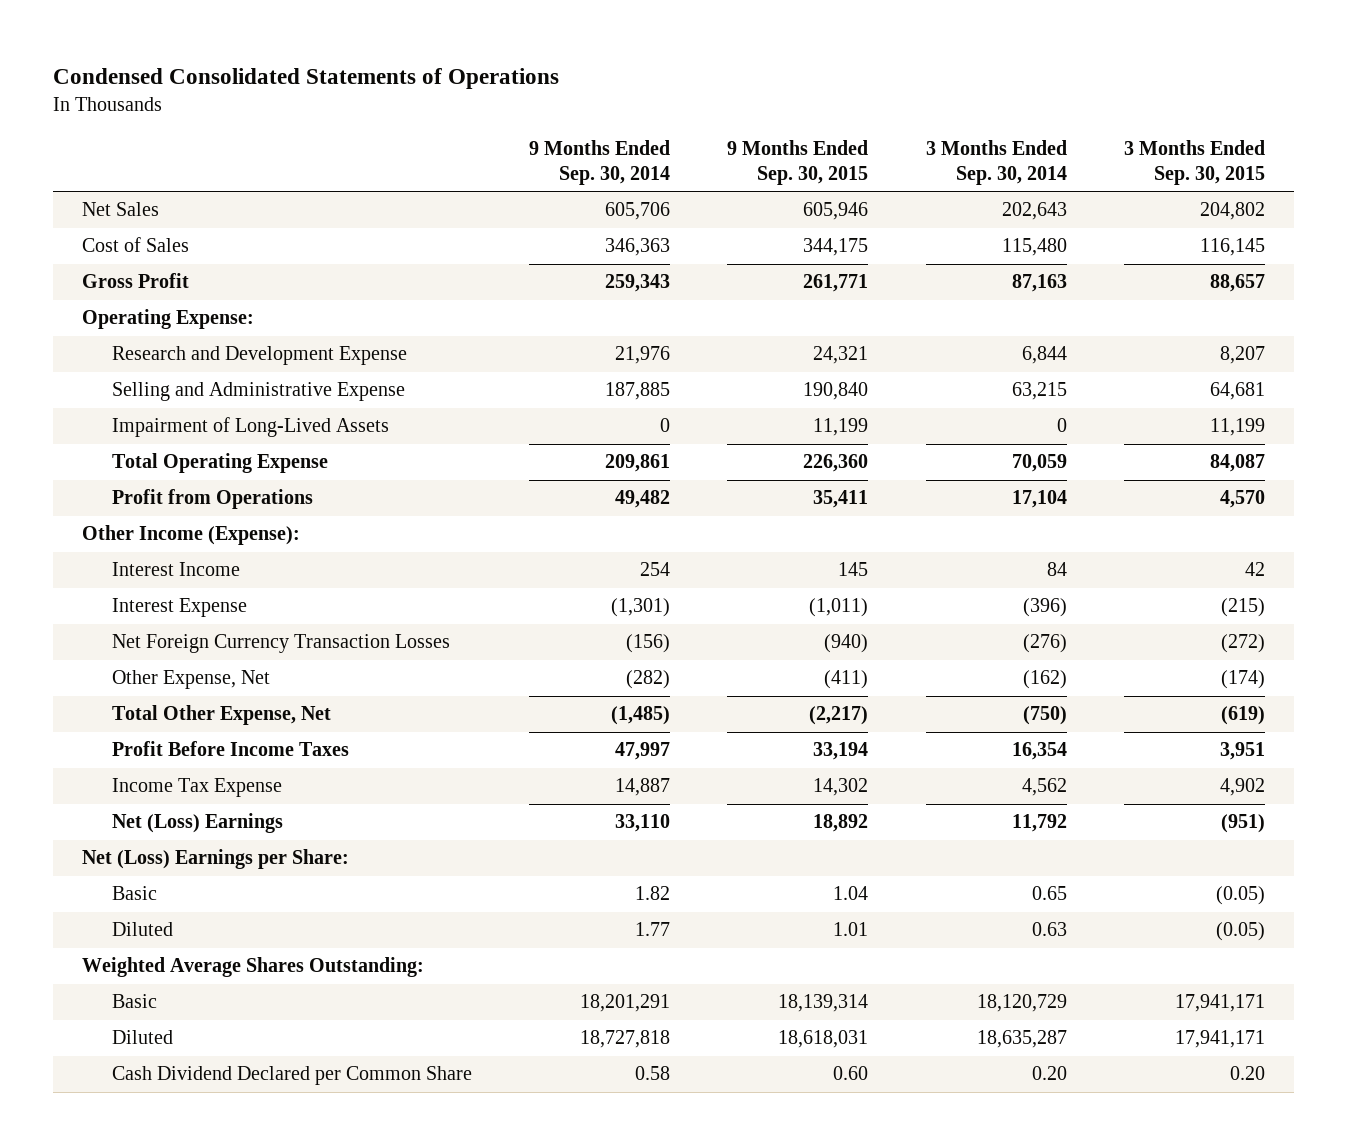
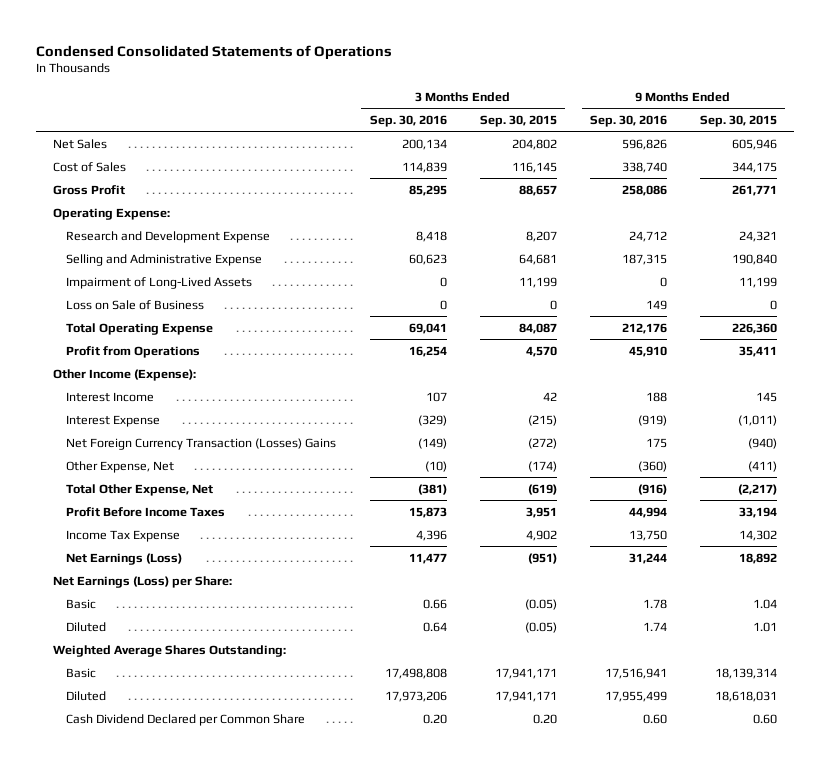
- | 9 Months Ended Sep. 30, 2014 | 9 Months Ended Sep. 30, 2015 | 3 Months Ended Sep. 30, 2014 | 3 Months Ended Sep. 30, 2015
+ | 3 Months Ended Sep. 30, 2016 | 3 Months Ended Sep. 30, 2015 | 9 Months Ended Sep. 30, 2016 | 9 Months Ended Sep. 30, 2015
+ Loss on Sale of Business | 0 | 0 | 149 | 0
- Net Foreign Currency Transaction Losses | (156) | (940) | (276) | (272)
+ Net Foreign Currency Transaction (Losses) Gains | (149) | (272) | 175 | (940)
- Net (Loss) Earnings | 33,110 | 18,892 | 11,792 | (951)
- Net (Loss) Earnings per Share:
+ Net Earnings (Loss) | 11,477 | (951) | 31,244 | 18,892
+ Net Earnings (Loss) per Share:

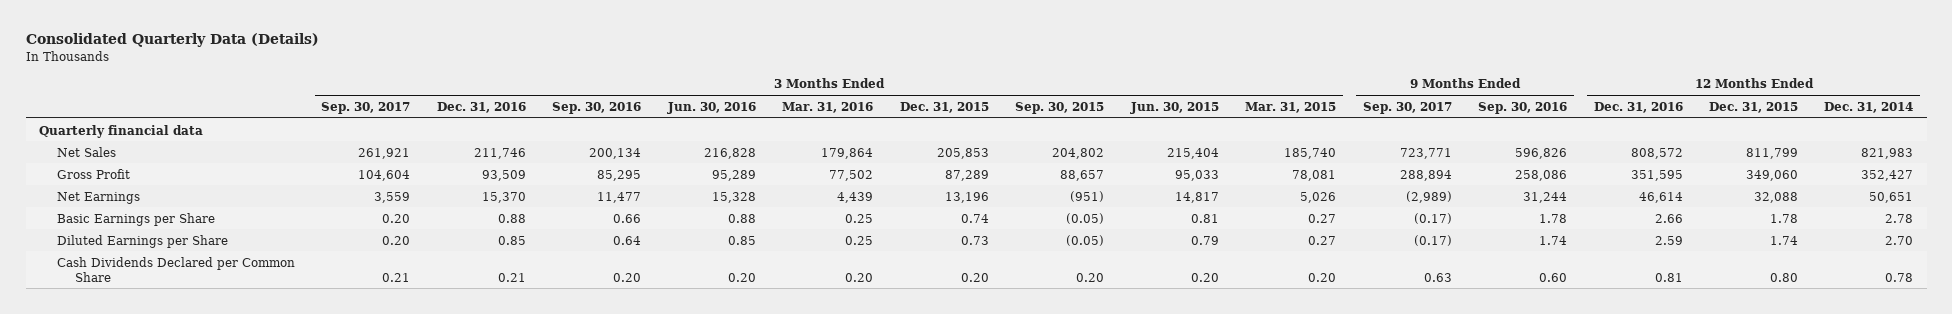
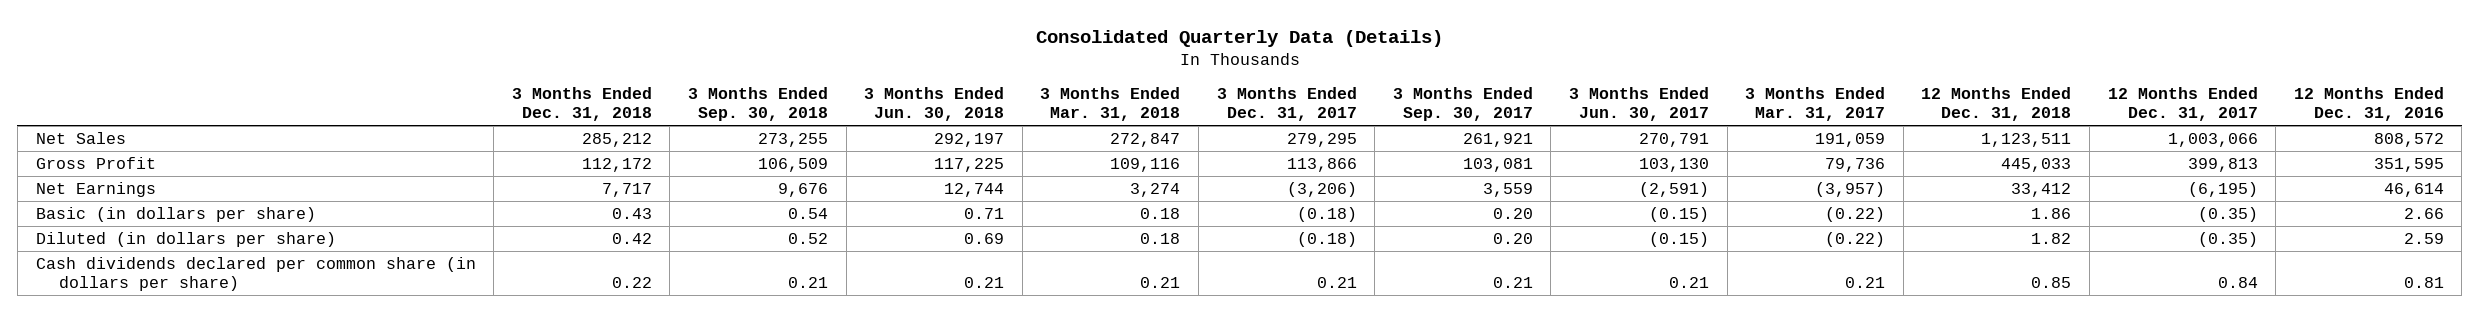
- | 3 Months Ended Sep. 30, 2017 | 3 Months Ended Dec. 31, 2016 | 3 Months Ended Sep. 30, 2016 | 3 Months Ended Jun. 30, 2016 | 3 Months Ended Mar. 31, 2016 | 3 Months Ended Dec. 31, 2015 | 3 Months Ended Sep. 30, 2015 | 3 Months Ended Jun. 30, 2015 | 3 Months Ended Mar. 31, 2015 | 9 Months Ended Sep. 30, 2017 | 9 Months Ended Sep. 30, 2016 | 12 Months Ended Dec. 31, 2016 | 12 Months Ended Dec. 31, 2015 | 12 Months Ended Dec. 31, 2014
+ | 3 Months Ended Dec. 31, 2018 | 3 Months Ended Sep. 30, 2018 | 3 Months Ended Jun. 30, 2018 | 3 Months Ended Mar. 31, 2018 | 3 Months Ended Dec. 31, 2017 | 3 Months Ended Sep. 30, 2017 | 3 Months Ended Jun. 30, 2017 | 3 Months Ended Mar. 31, 2017 | 12 Months Ended Dec. 31, 2018 | 12 Months Ended Dec. 31, 2017 | 12 Months Ended Dec. 31, 2016
- Quarterly financial data
- Gross Profit | 104,604 | 93,509 | 85,295 | 95,289 | 77,502 | 87,289 | 88,657 | 95,033 | 78,081 | 288,894 | 258,086 | 351,595 | 349,060 | 352,427
+ Gross Profit | 112,172 | 106,509 | 117,225 | 109,116 | 113,866 | 103,081 | 103,130 | 79,736 | 445,033 | 399,813 | 351,595
- Basic Earnings per Share | 0.20 | 0.88 | 0.66 | 0.88 | 0.25 | 0.74 | (0.05) | 0.81 | 0.27 | (0.17) | 1.78 | 2.66 | 1.78 | 2.78
- Diluted Earnings per Share | 0.20 | 0.85 | 0.64 | 0.85 | 0.25 | 0.73 | (0.05) | 0.79 | 0.27 | (0.17) | 1.74 | 2.59 | 1.74 | 2.70
- Cash Dividends Declared per Common Share | 0.21 | 0.21 | 0.20 | 0.20 | 0.20 | 0.20 | 0.20 | 0.20 | 0.20 | 0.63 | 0.60 | 0.81 | 0.80 | 0.78
+ Basic (in dollars per share) | 0.43 | 0.54 | 0.71 | 0.18 | (0.18) | 0.20 | (0.15) | (0.22) | 1.86 | (0.35) | 2.66
+ Diluted (in dollars per share) | 0.42 | 0.52 | 0.69 | 0.18 | (0.18) | 0.20 | (0.15) | (0.22) | 1.82 | (0.35) | 2.59
+ Cash dividends declared per common share (in dollars per share) | 0.22 | 0.21 | 0.21 | 0.21 | 0.21 | 0.21 | 0.21 | 0.21 | 0.85 | 0.84 | 0.81

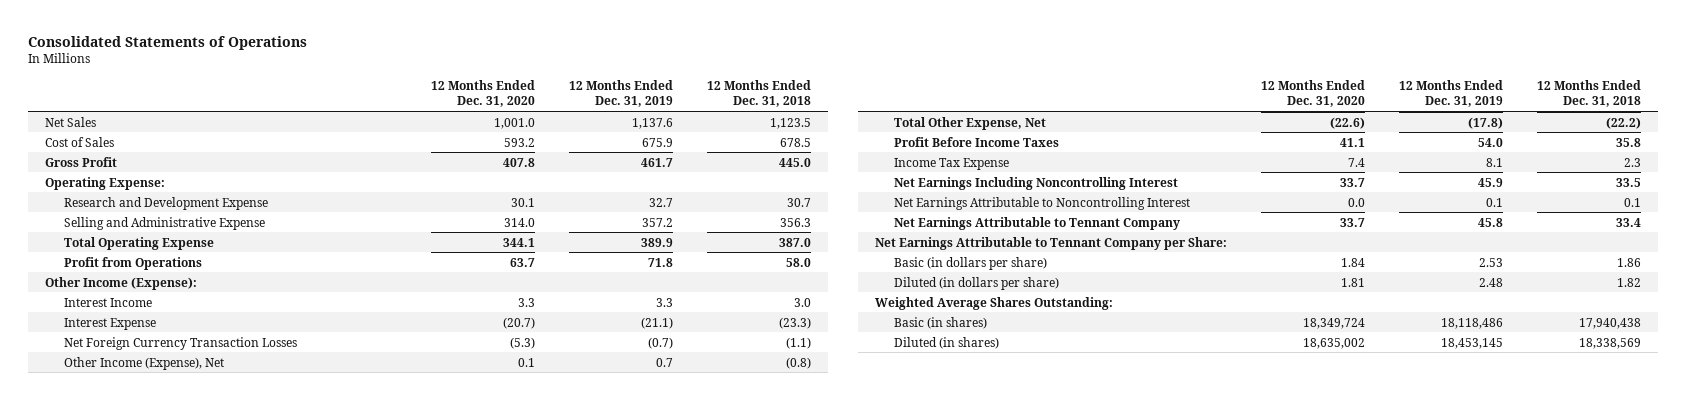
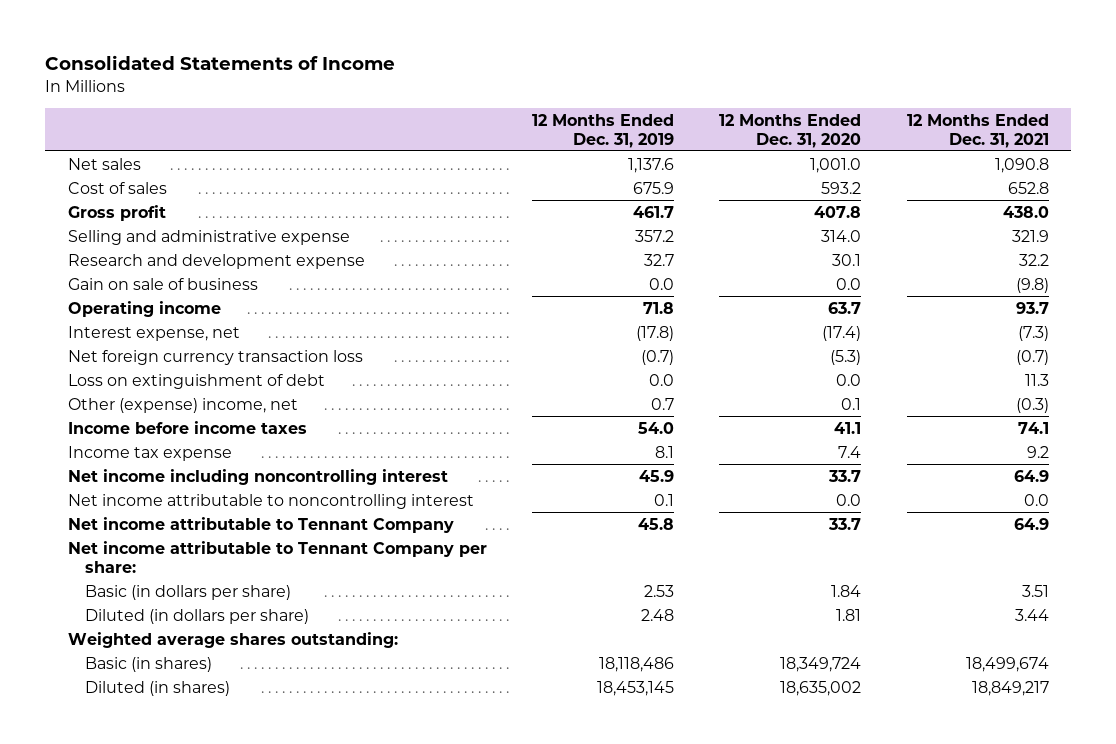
- Consolidated Statements of Operations
+ Consolidated Statements of Income
- | 12 Months Ended Dec. 31, 2020 | 12 Months Ended Dec. 31, 2019 | 12 Months Ended Dec. 31, 2018
+ | 12 Months Ended Dec. 31, 2019 | 12 Months Ended Dec. 31, 2020 | 12 Months Ended Dec. 31, 2021
- Net Sales | 1,001.0 | 1,137.6 | 1,123.5
- Cost of Sales | 593.2 | 675.9 | 678.5
- Gross Profit | 407.8 | 461.7 | 445.0
- Operating Expense:
- Research and Development Expense | 30.1 | 32.7 | 30.7
- Selling and Administrative Expense | 314.0 | 357.2 | 356.3
- Total Operating Expense | 344.1 | 389.9 | 387.0
- Profit from Operations | 63.7 | 71.8 | 58.0
- Other Income (Expense):
- Interest Income | 3.3 | 3.3 | 3.0
- Interest Expense | (20.7) | (21.1) | (23.3)
- Net Foreign Currency Transaction Losses | (5.3) | (0.7) | (1.1)
- Other Income (Expense), Net | 0.1 | 0.7 | (0.8)
- Total Other Expense, Net | (22.6) | (17.8) | (22.2)
- Profit Before Income Taxes | 41.1 | 54.0 | 35.8
- Income Tax Expense | 7.4 | 8.1 | 2.3
- Net Earnings Including Noncontrolling Interest | 33.7 | 45.9 | 33.5
- Net Earnings Attributable to Noncontrolling Interest | 0.0 | 0.1 | 0.1
- Net Earnings Attributable to Tennant Company | 33.7 | 45.8 | 33.4
- Net Earnings Attributable to Tennant Company per Share:
+ Net sales | 1,137.6 | 1,001.0 | 1,090.8
+ Cost of sales | 675.9 | 593.2 | 652.8
+ Gross profit | 461.7 | 407.8 | 438.0
+ Selling and administrative expense | 357.2 | 314.0 | 321.9
+ Research and development expense | 32.7 | 30.1 | 32.2
+ Gain on sale of business | 0.0 | 0.0 | (9.8)
+ Operating income | 71.8 | 63.7 | 93.7
+ Interest expense, net | (17.8) | (17.4) | (7.3)
+ Net foreign currency transaction loss | (0.7) | (5.3) | (0.7)
+ Loss on extinguishment of debt | 0.0 | 0.0 | 11.3
+ Other (expense) income, net | 0.7 | 0.1 | (0.3)
+ Income before income taxes | 54.0 | 41.1 | 74.1
+ Income tax expense | 8.1 | 7.4 | 9.2
+ Net income including noncontrolling interest | 45.9 | 33.7 | 64.9
+ Net income attributable to noncontrolling interest | 0.1 | 0.0 | 0.0
+ Net income attributable to Tennant Company | 45.8 | 33.7 | 64.9
+ Net income attributable to Tennant Company per share:
- Weighted Average Shares Outstanding:
+ Weighted average shares outstanding:

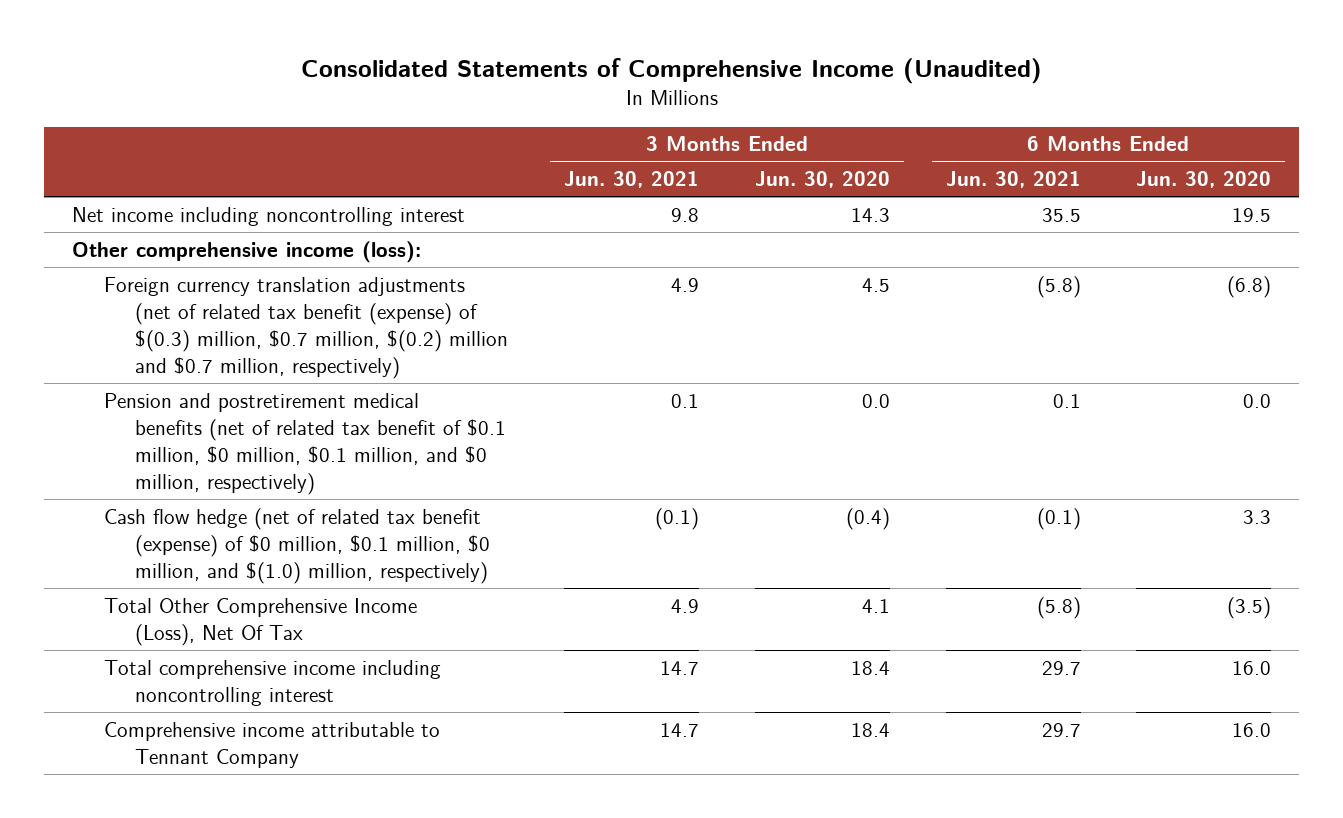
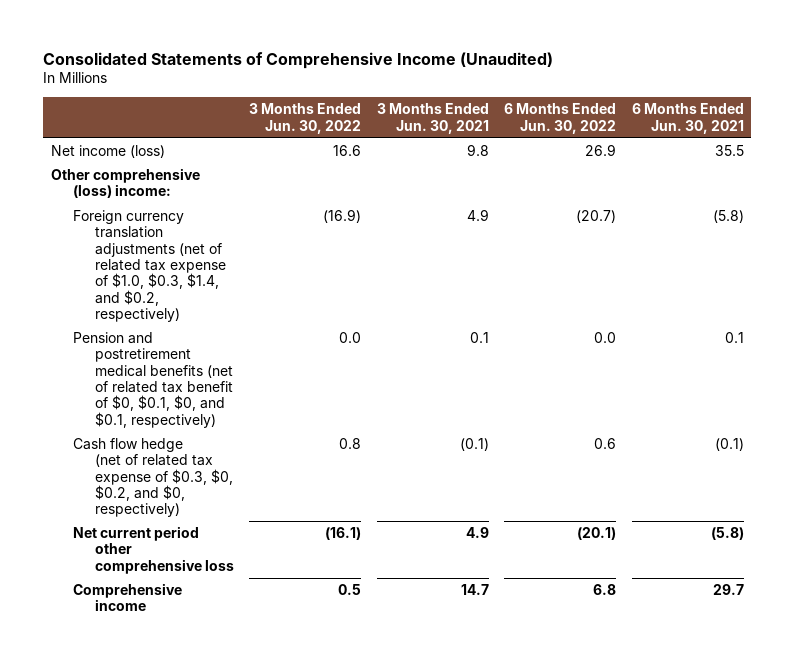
- | 3 Months Ended Jun. 30, 2021 | 3 Months Ended Jun. 30, 2020 | 6 Months Ended Jun. 30, 2021 | 6 Months Ended Jun. 30, 2020
+ | 3 Months Ended Jun. 30, 2022 | 3 Months Ended Jun. 30, 2021 | 6 Months Ended Jun. 30, 2022 | 6 Months Ended Jun. 30, 2021
- Net income including noncontrolling interest | 9.8 | 14.3 | 35.5 | 19.5
- Other comprehensive income (loss):
- Foreign currency translation adjustments (net of related tax benefit (expense) of $(0.3) million, $0.7 million, $(0.2) million and $0.7 million, respectively) | 4.9 | 4.5 | (5.8) | (6.8)
- Pension and postretirement medical benefits (net of related tax benefit of $0.1 million, $0 million, $0.1 million, and $0 million, respectively) | 0.1 | 0.0 | 0.1 | 0.0
- Cash flow hedge (net of related tax benefit (expense) of $0 million, $0.1 million, $0 million, and $(1.0) million, respectively) | (0.1) | (0.4) | (0.1) | 3.3
- Total Other Comprehensive Income (Loss), Net Of Tax | 4.9 | 4.1 | (5.8) | (3.5)
- Total comprehensive income including noncontrolling interest | 14.7 | 18.4 | 29.7 | 16.0
- Comprehensive income attributable to Tennant Company | 14.7 | 18.4 | 29.7 | 16.0
+ Net income (loss) | 16.6 | 9.8 | 26.9 | 35.5
+ Other comprehensive (loss) income:
+ Foreign currency translation adjustments (net of related tax expense of $1.0, $0.3, $1.4, and $0.2, respectively) | (16.9) | 4.9 | (20.7) | (5.8)
+ Pension and postretirement medical benefits (net of related tax benefit of $0, $0.1, $0, and $0.1, respectively) | 0.0 | 0.1 | 0.0 | 0.1
+ Cash flow hedge (net of related tax expense of $0.3, $0, $0.2, and $0, respectively) | 0.8 | (0.1) | 0.6 | (0.1)
+ Net current period other comprehensive loss | (16.1) | 4.9 | (20.1) | (5.8)
+ Comprehensive income | 0.5 | 14.7 | 6.8 | 29.7

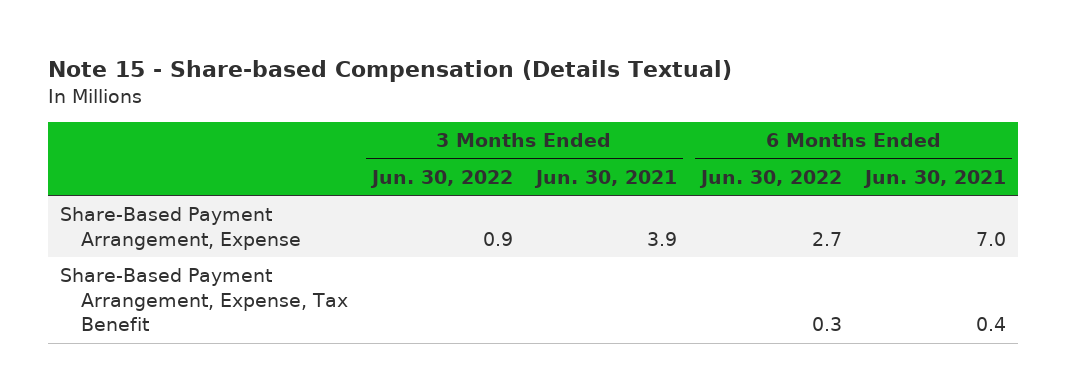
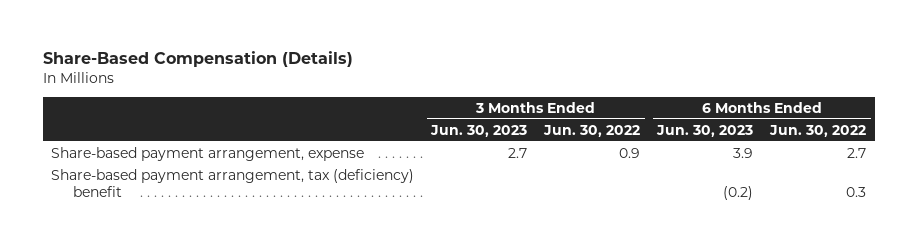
- Note 15 - Share-based Compensation (Details Textual)
+ Share-Based Compensation (Details)
- | 3 Months Ended Jun. 30, 2022 | 3 Months Ended Jun. 30, 2021 | 6 Months Ended Jun. 30, 2022 | 6 Months Ended Jun. 30, 2021
+ | 3 Months Ended Jun. 30, 2023 | 3 Months Ended Jun. 30, 2022 | 6 Months Ended Jun. 30, 2023 | 6 Months Ended Jun. 30, 2022
- Share-Based Payment Arrangement, Expense | 0.9 | 3.9 | 2.7 | 7.0
- Share-Based Payment Arrangement, Expense, Tax Benefit | | | 0.3 | 0.4
+ Share-based payment arrangement, expense | 2.7 | 0.9 | 3.9 | 2.7
+ Share-based payment arrangement, tax (deficiency) benefit | | | (0.2) | 0.3

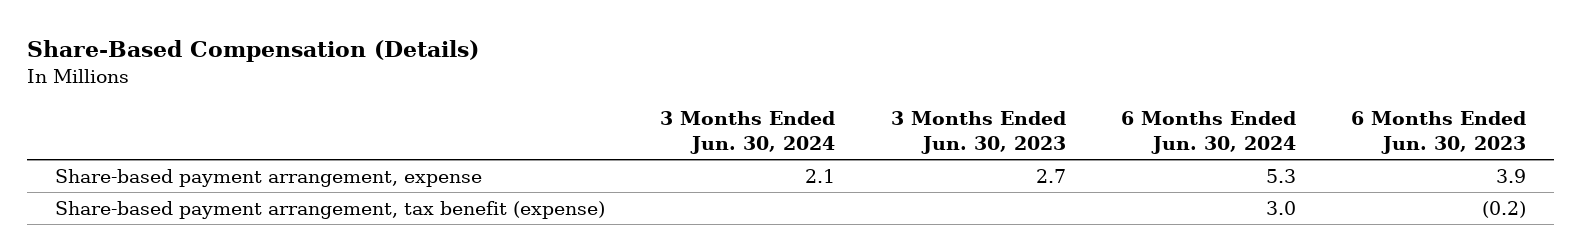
- | 3 Months Ended Jun. 30, 2023 | 3 Months Ended Jun. 30, 2022 | 6 Months Ended Jun. 30, 2023 | 6 Months Ended Jun. 30, 2022
+ | 3 Months Ended Jun. 30, 2024 | 3 Months Ended Jun. 30, 2023 | 6 Months Ended Jun. 30, 2024 | 6 Months Ended Jun. 30, 2023
- Share-based payment arrangement, tax (deficiency) benefit | | | (0.2) | 0.3
+ Share-based payment arrangement, tax benefit (expense) | | | 3.0 | (0.2)

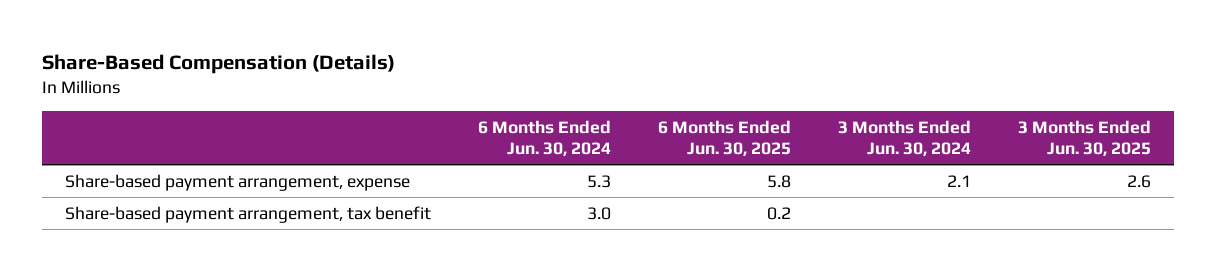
- | 3 Months Ended Jun. 30, 2024 | 3 Months Ended Jun. 30, 2023 | 6 Months Ended Jun. 30, 2024 | 6 Months Ended Jun. 30, 2023
+ | 6 Months Ended Jun. 30, 2024 | 6 Months Ended Jun. 30, 2025 | 3 Months Ended Jun. 30, 2024 | 3 Months Ended Jun. 30, 2025
- Share-based payment arrangement, tax benefit (expense) | | | 3.0 | (0.2)
+ Share-based payment arrangement, tax benefit | 3.0 | 0.2 | |

